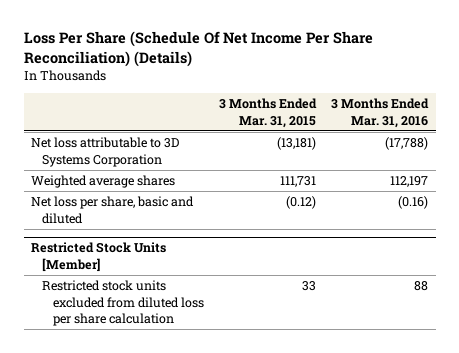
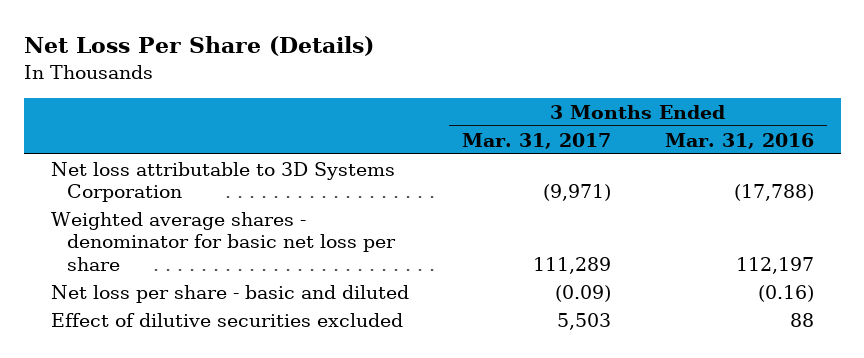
- Loss Per Share (Schedule Of Net Income Per Share Reconciliation) (Details)
+ Net Loss Per Share (Details)
- | 3 Months Ended Mar. 31, 2015 | 3 Months Ended Mar. 31, 2016
+ | 3 Months Ended Mar. 31, 2017 | 3 Months Ended Mar. 31, 2016
- Weighted average shares | 111,731 | 112,197
- Net loss per share, basic and diluted | (0.12) | (0.16)
- Restricted Stock Units [Member]
- Restricted stock units excluded from diluted loss per share calculation | 33 | 88
+ Weighted average shares - denominator for basic net loss per share | 111,289 | 112,197
+ Net loss per share - basic and diluted | (0.09) | (0.16)
+ Effect of dilutive securities excluded | 5,503 | 88

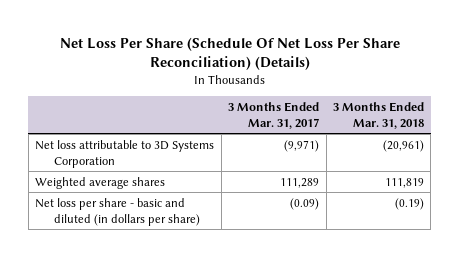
- Net Loss Per Share (Details)
+ Net Loss Per Share (Schedule Of Net Loss Per Share Reconciliation) (Details)
- | 3 Months Ended Mar. 31, 2017 | 3 Months Ended Mar. 31, 2016
+ | 3 Months Ended Mar. 31, 2017 | 3 Months Ended Mar. 31, 2018
- Weighted average shares - denominator for basic net loss per share | 111,289 | 112,197
- Net loss per share - basic and diluted | (0.09) | (0.16)
- Effect of dilutive securities excluded | 5,503 | 88
+ Weighted average shares | 111,289 | 111,819
+ Net loss per share - basic and diluted (in dollars per share) | (0.09) | (0.19)

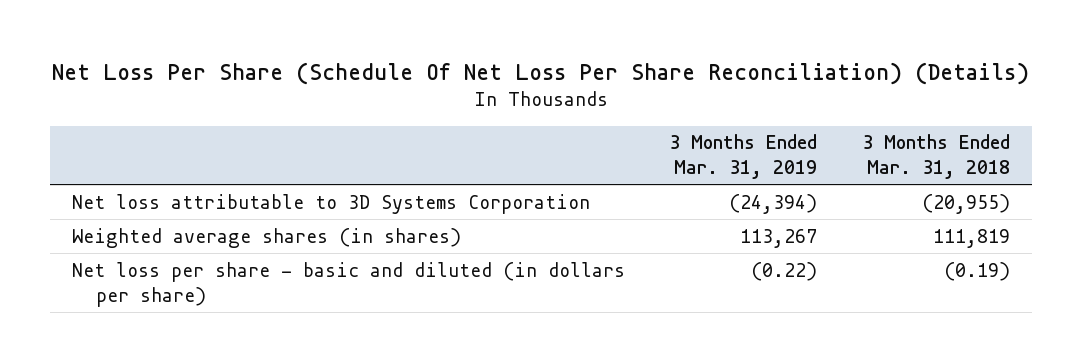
- | 3 Months Ended Mar. 31, 2017 | 3 Months Ended Mar. 31, 2018
+ | 3 Months Ended Mar. 31, 2019 | 3 Months Ended Mar. 31, 2018
- Net loss attributable to 3D Systems Corporation | (9,971) | (20,961)
- Weighted average shares | 111,289 | 111,819
+ Net loss attributable to 3D Systems Corporation | (24,394) | (20,955)
+ Weighted average shares (in shares) | 113,267 | 111,819

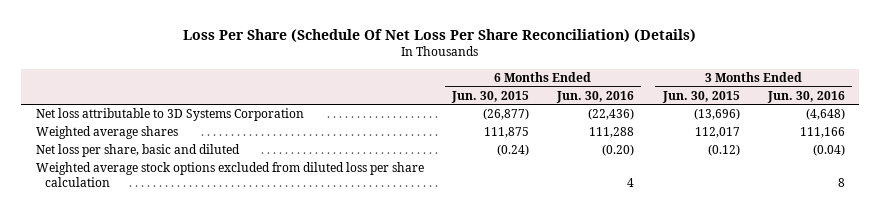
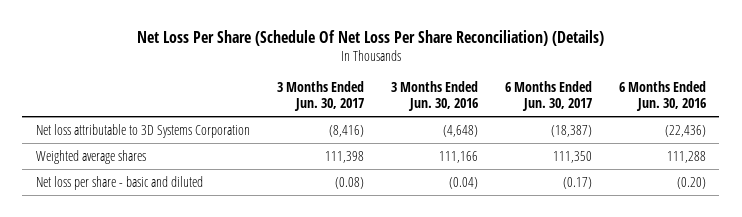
- Loss Per Share (Schedule Of Net Loss Per Share Reconciliation) (Details)
+ Net Loss Per Share (Schedule Of Net Loss Per Share Reconciliation) (Details)
- | 6 Months Ended Jun. 30, 2015 | 6 Months Ended Jun. 30, 2016 | 3 Months Ended Jun. 30, 2015 | 3 Months Ended Jun. 30, 2016
+ | 3 Months Ended Jun. 30, 2017 | 3 Months Ended Jun. 30, 2016 | 6 Months Ended Jun. 30, 2017 | 6 Months Ended Jun. 30, 2016
- Net loss per share, basic and diluted | (0.24) | (0.20) | (0.12) | (0.04)
- Weighted average stock options excluded from diluted loss per share calculation | | 4 | | 8
+ Net loss per share - basic and diluted | (0.08) | (0.04) | (0.17) | (0.20)

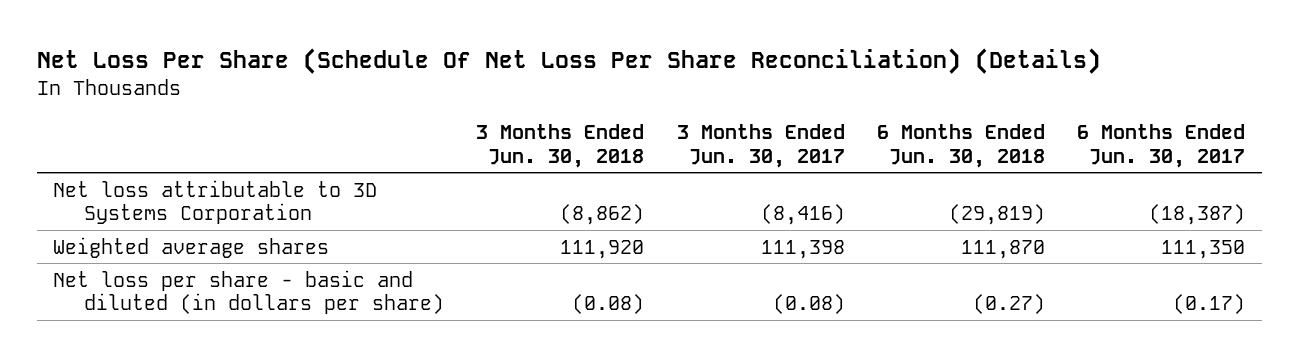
- | 3 Months Ended Jun. 30, 2017 | 3 Months Ended Jun. 30, 2016 | 6 Months Ended Jun. 30, 2017 | 6 Months Ended Jun. 30, 2016
+ | 3 Months Ended Jun. 30, 2018 | 3 Months Ended Jun. 30, 2017 | 6 Months Ended Jun. 30, 2018 | 6 Months Ended Jun. 30, 2017
- Net loss per share - basic and diluted | (0.08) | (0.04) | (0.17) | (0.20)
+ Net loss per share - basic and diluted (in dollars per share) | (0.08) | (0.08) | (0.27) | (0.17)

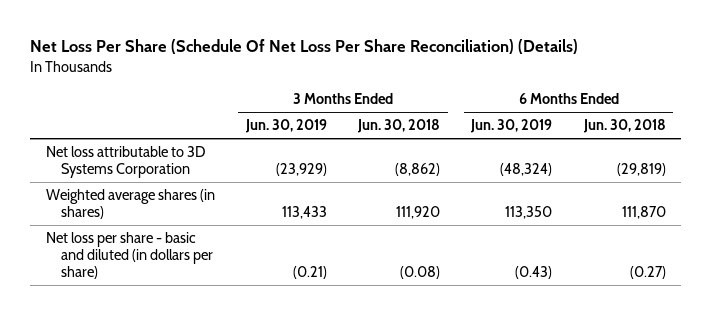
- | 3 Months Ended Jun. 30, 2018 | 3 Months Ended Jun. 30, 2017 | 6 Months Ended Jun. 30, 2018 | 6 Months Ended Jun. 30, 2017
+ | 3 Months Ended Jun. 30, 2019 | 3 Months Ended Jun. 30, 2018 | 6 Months Ended Jun. 30, 2019 | 6 Months Ended Jun. 30, 2018
- Weighted average shares | 111,920 | 111,398 | 111,870 | 111,350
+ Weighted average shares (in shares) | 113,433 | 111,920 | 113,350 | 111,870

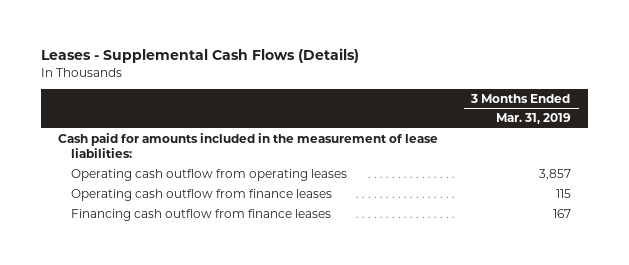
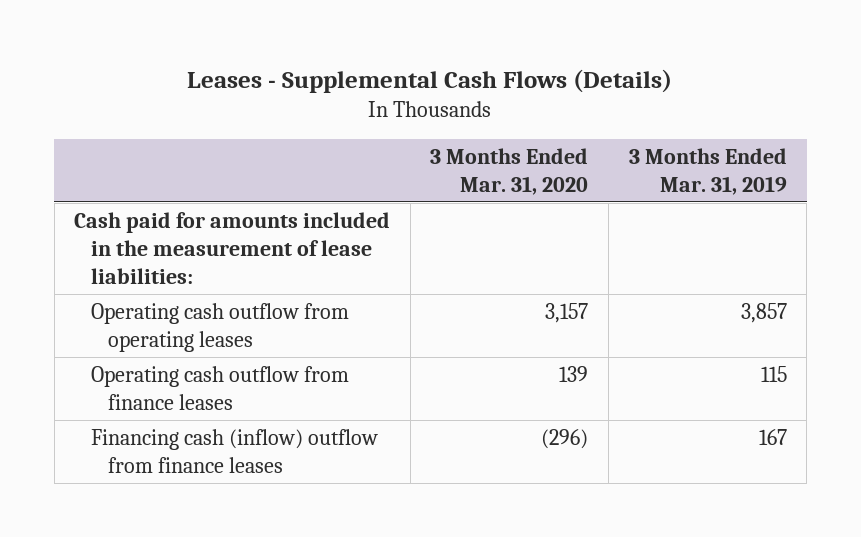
- | 3 Months Ended Mar. 31, 2019
+ | 3 Months Ended Mar. 31, 2020 | 3 Months Ended Mar. 31, 2019
- Financing cash outflow from finance leases | 167
+ Financing cash (inflow) outflow from finance leases | (296) | 167

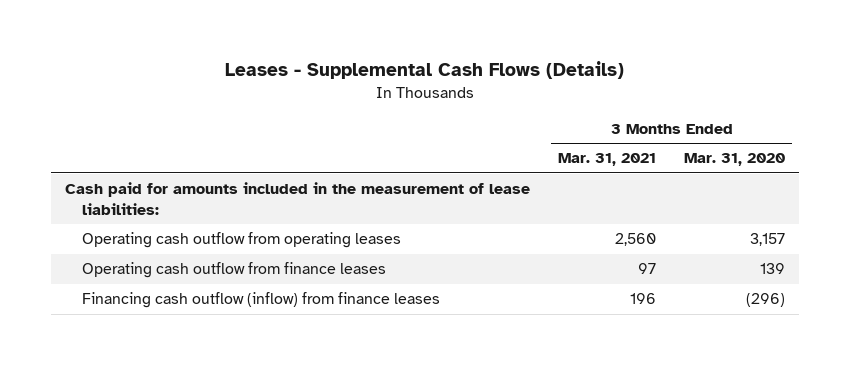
- | 3 Months Ended Mar. 31, 2020 | 3 Months Ended Mar. 31, 2019
+ | 3 Months Ended Mar. 31, 2021 | 3 Months Ended Mar. 31, 2020
- Financing cash (inflow) outflow from finance leases | (296) | 167
+ Financing cash outflow (inflow) from finance leases | 196 | (296)

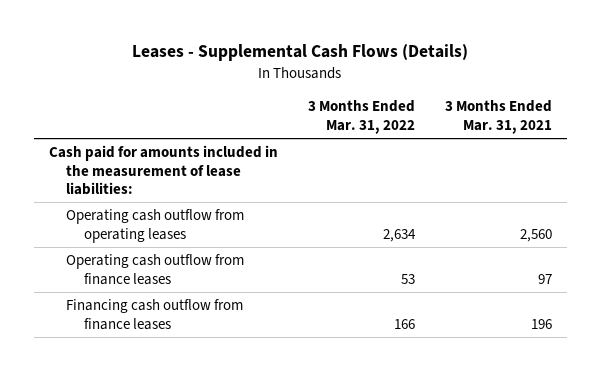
- | 3 Months Ended Mar. 31, 2021 | 3 Months Ended Mar. 31, 2020
+ | 3 Months Ended Mar. 31, 2022 | 3 Months Ended Mar. 31, 2021
- Financing cash outflow (inflow) from finance leases | 196 | (296)
+ Financing cash outflow from finance leases | 166 | 196

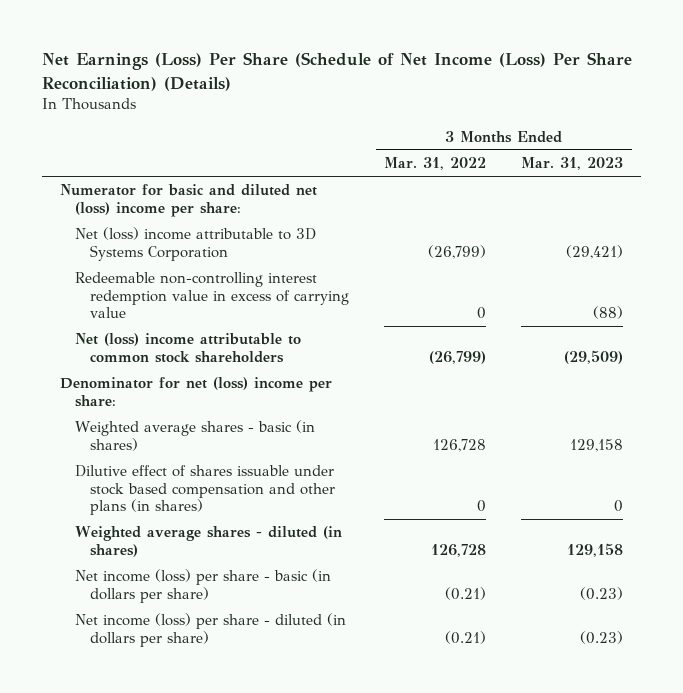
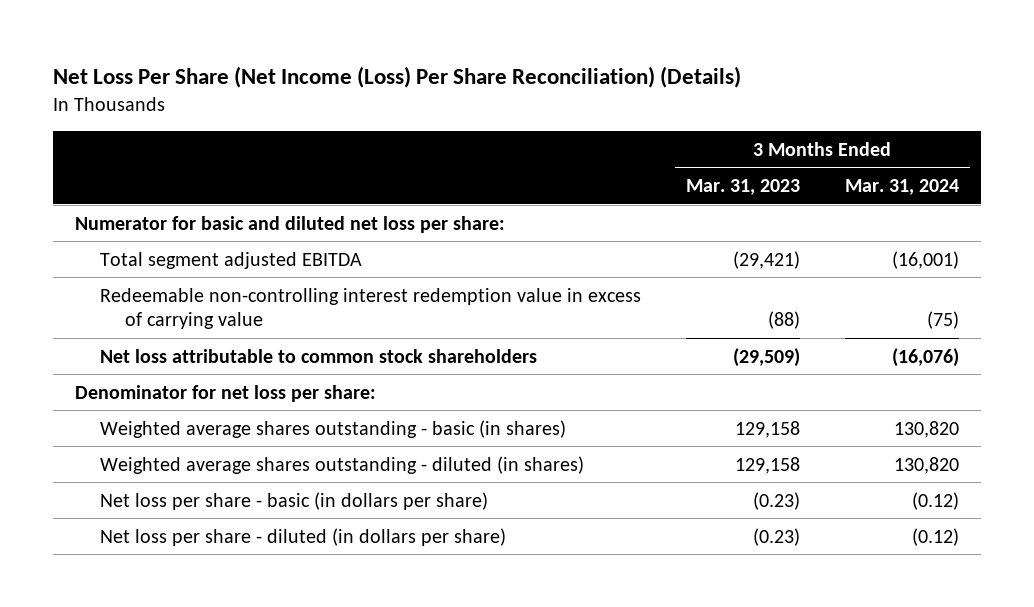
- Net Earnings (Loss) Per Share (Schedule of Net Income (Loss) Per Share Reconciliation) (Details)
+ Net Loss Per Share (Net Income (Loss) Per Share Reconciliation) (Details)
- | 3 Months Ended Mar. 31, 2022 | 3 Months Ended Mar. 31, 2023
+ | 3 Months Ended Mar. 31, 2023 | 3 Months Ended Mar. 31, 2024
- Numerator for basic and diluted net (loss) income per share:
- Net (loss) income attributable to 3D Systems Corporation | (26,799) | (29,421)
+ Numerator for basic and diluted net loss per share:
+ Total segment adjusted EBITDA | (29,421) | (16,001)
- Net (loss) income attributable to common stock shareholders | (26,799) | (29,509)
- Denominator for net (loss) income per share:
- Weighted average shares - basic (in shares) | 126,728 | 129,158
- Dilutive effect of shares issuable under stock based compensation and other plans (in shares) | 0 | 0
- Weighted average shares - diluted (in shares) | 126,728 | 129,158
- Net income (loss) per share - basic (in dollars per share) | (0.21) | (0.23)
- Net income (loss) per share - diluted (in dollars per share) | (0.21) | (0.23)
+ Net loss attributable to common stock shareholders | (29,509) | (16,076)
+ Denominator for net loss per share:
+ Weighted average shares outstanding - basic (in shares) | 129,158 | 130,820
+ Weighted average shares outstanding - diluted (in shares) | 129,158 | 130,820
+ Net loss per share - basic (in dollars per share) | (0.23) | (0.12)
+ Net loss per share - diluted (in dollars per share) | (0.23) | (0.12)

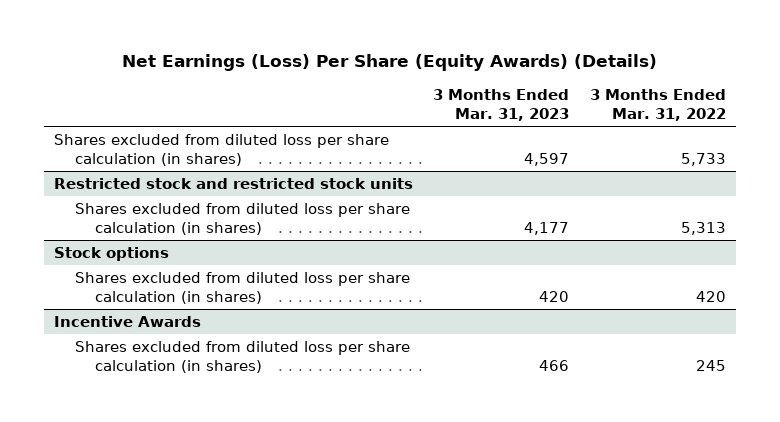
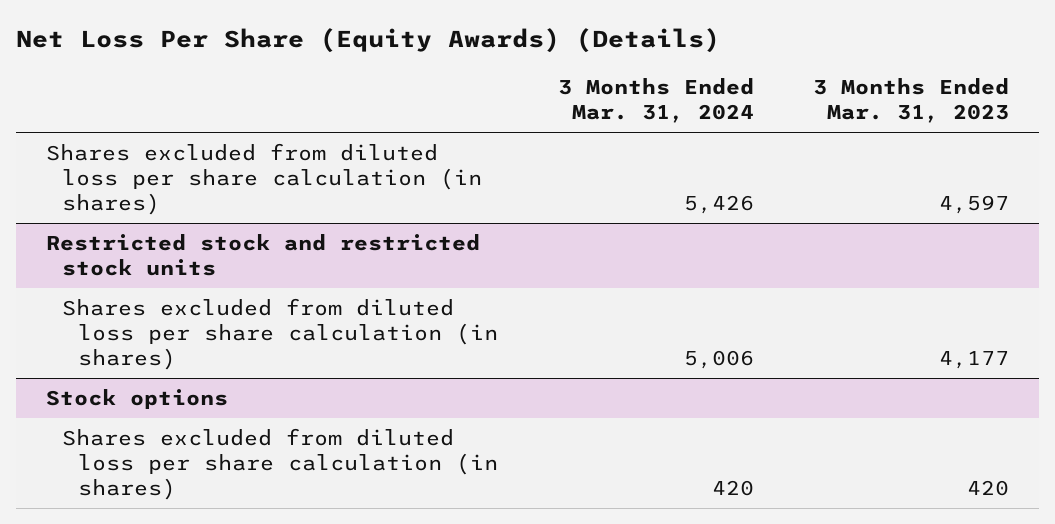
- Net Earnings (Loss) Per Share (Equity Awards) (Details)
+ Net Loss Per Share (Equity Awards) (Details)
- | 3 Months Ended Mar. 31, 2023 | 3 Months Ended Mar. 31, 2022
+ | 3 Months Ended Mar. 31, 2024 | 3 Months Ended Mar. 31, 2023
- Incentive Awards
- Shares excluded from diluted loss per share calculation (in shares) | 466 | 245

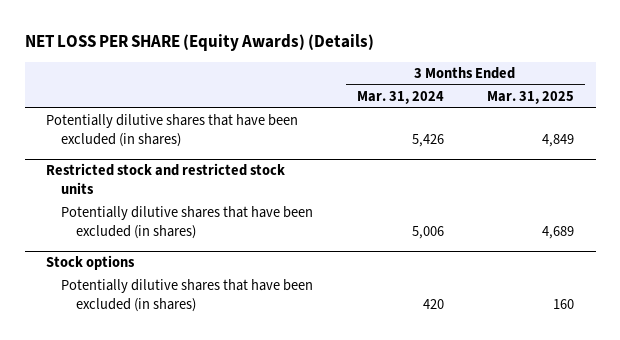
- Net Loss Per Share (Equity Awards) (Details)
+ NET LOSS PER SHARE (Equity Awards) (Details)
- | 3 Months Ended Mar. 31, 2024 | 3 Months Ended Mar. 31, 2023
+ | 3 Months Ended Mar. 31, 2024 | 3 Months Ended Mar. 31, 2025
- Shares excluded from diluted loss per share calculation (in shares) | 5,426 | 4,597
+ Potentially dilutive shares that have been excluded (in shares) | 5,426 | 4,849
@ Restricted stock and restricted stock units
- Shares excluded from diluted loss per share calculation (in shares) | 5,006 | 4,177
+ Potentially dilutive shares that have been excluded (in shares) | 5,006 | 4,689
@ Stock options
- Shares excluded from diluted loss per share calculation (in shares) | 420 | 420
+ Potentially dilutive shares that have been excluded (in shares) | 420 | 160

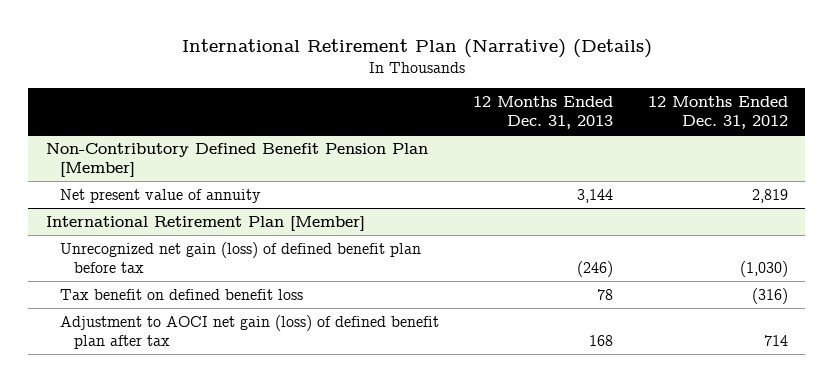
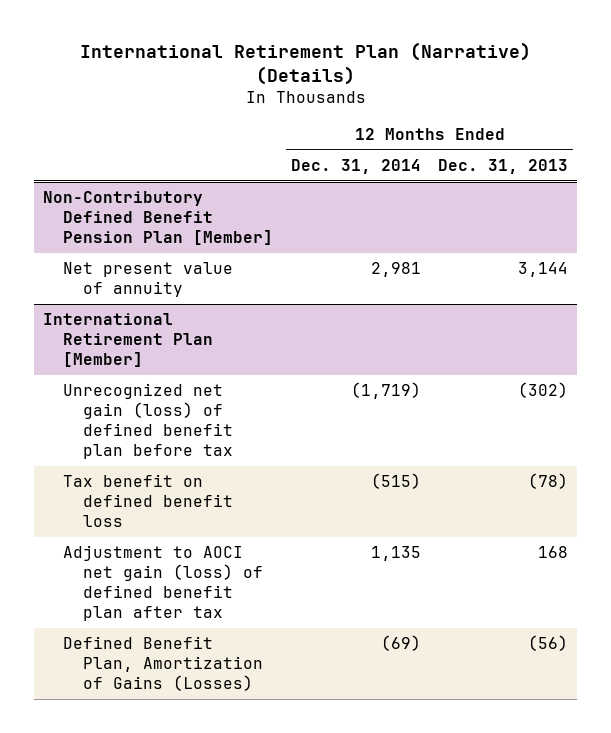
- | 12 Months Ended Dec. 31, 2013 | 12 Months Ended Dec. 31, 2012
+ | 12 Months Ended Dec. 31, 2014 | 12 Months Ended Dec. 31, 2013
@ International Retirement Plan [Member]
- Unrecognized net gain (loss) of defined benefit plan before tax | (246) | (1,030)
- Tax benefit on defined benefit loss | 78 | (316)
+ Unrecognized net gain (loss) of defined benefit plan before tax | (1,719) | (302)
+ Tax benefit on defined benefit loss | (515) | (78)
+ Defined Benefit Plan, Amortization of Gains (Losses) | (69) | (56)

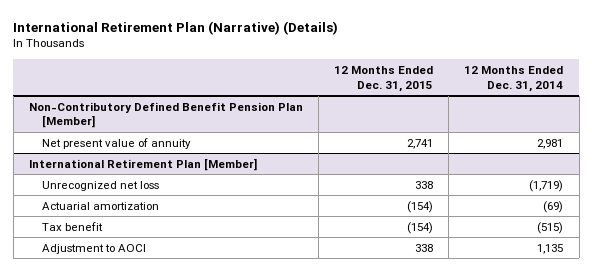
- | 12 Months Ended Dec. 31, 2014 | 12 Months Ended Dec. 31, 2013
+ | 12 Months Ended Dec. 31, 2015 | 12 Months Ended Dec. 31, 2014
@ International Retirement Plan [Member]
- Unrecognized net gain (loss) of defined benefit plan before tax | (1,719) | (302)
- Tax benefit on defined benefit loss | (515) | (78)
- Adjustment to AOCI net gain (loss) of defined benefit plan after tax | 1,135 | 168
- Defined Benefit Plan, Amortization of Gains (Losses) | (69) | (56)
+ Unrecognized net loss | 338 | (1,719)
+ Actuarial amortization | (154) | (69)
+ Tax benefit | (154) | (515)
+ Adjustment to AOCI | 338 | 1,135

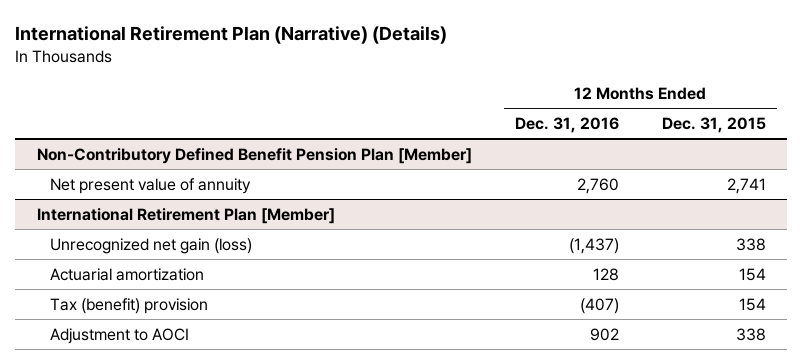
- | 12 Months Ended Dec. 31, 2015 | 12 Months Ended Dec. 31, 2014
+ | 12 Months Ended Dec. 31, 2016 | 12 Months Ended Dec. 31, 2015
@ International Retirement Plan [Member]
- Unrecognized net loss | 338 | (1,719)
- Actuarial amortization | (154) | (69)
- Tax benefit | (154) | (515)
+ Unrecognized net gain (loss) | (1,437) | 338
+ Actuarial amortization | 128 | 154
+ Tax (benefit) provision | (407) | 154

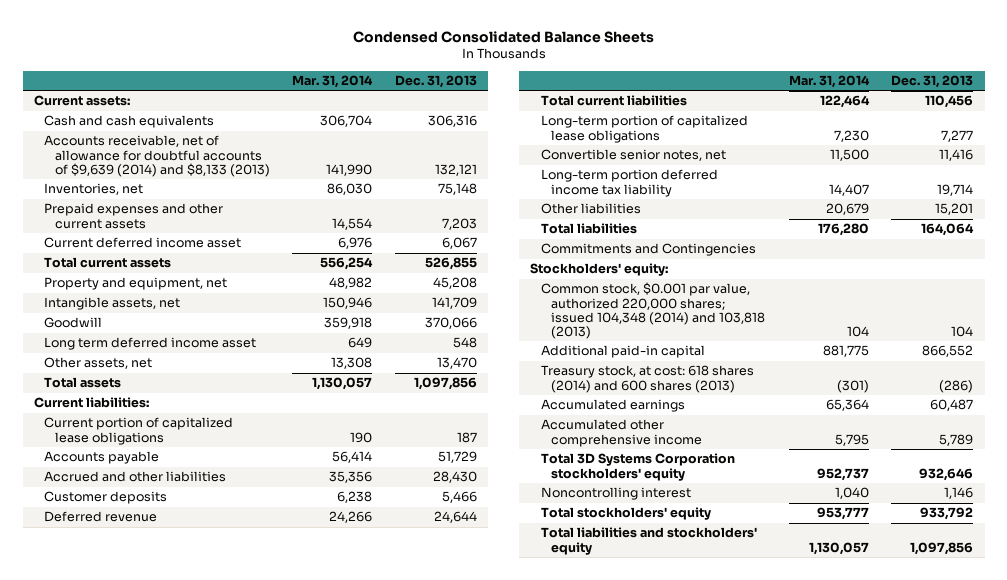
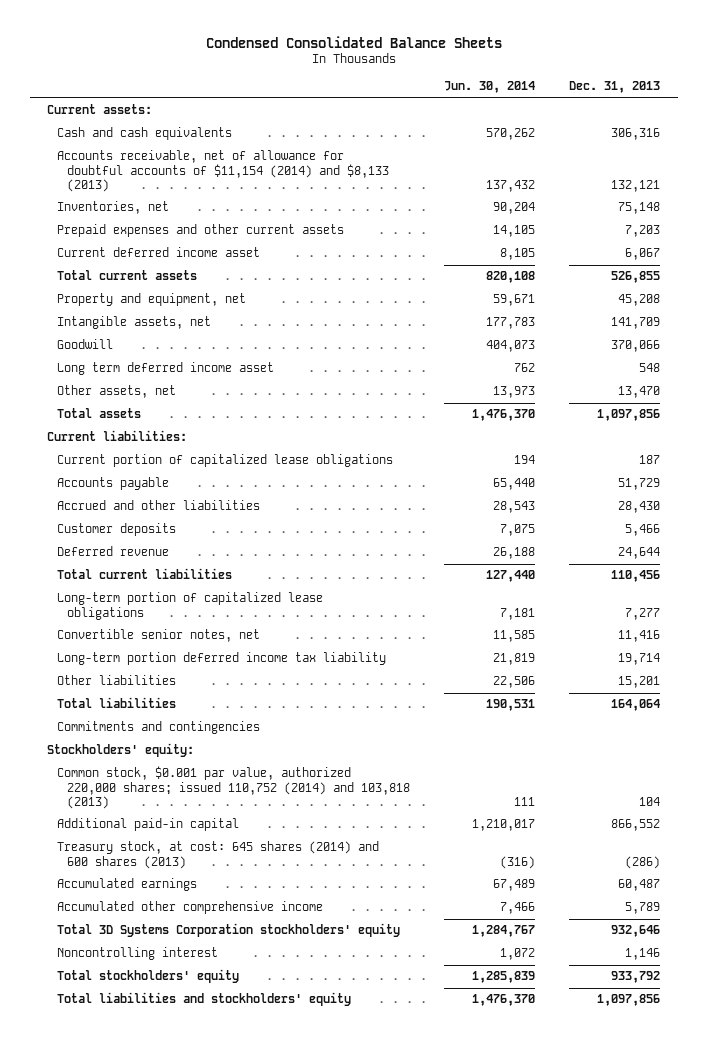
- | Mar. 31, 2014 | Dec. 31, 2013
+ | Jun. 30, 2014 | Dec. 31, 2013
- Accounts receivable, net of allowance for doubtful accounts of $9,639 (2014) and $8,133 (2013) | 141,990 | 132,121
+ Accounts receivable, net of allowance for doubtful accounts of $11,154 (2014) and $8,133 (2013) | 137,432 | 132,121
- Commitments and Contingencies
+ Commitments and contingencies
- Common stock, $0.001 par value, authorized 220,000 shares; issued 104,348 (2014) and 103,818 (2013) | 104 | 104
+ Common stock, $0.001 par value, authorized 220,000 shares; issued 110,752 (2014) and 103,818 (2013) | 111 | 104
- Treasury stock, at cost: 618 shares (2014) and 600 shares (2013) | (301) | (286)
+ Treasury stock, at cost: 645 shares (2014) and 600 shares (2013) | (316) | (286)

